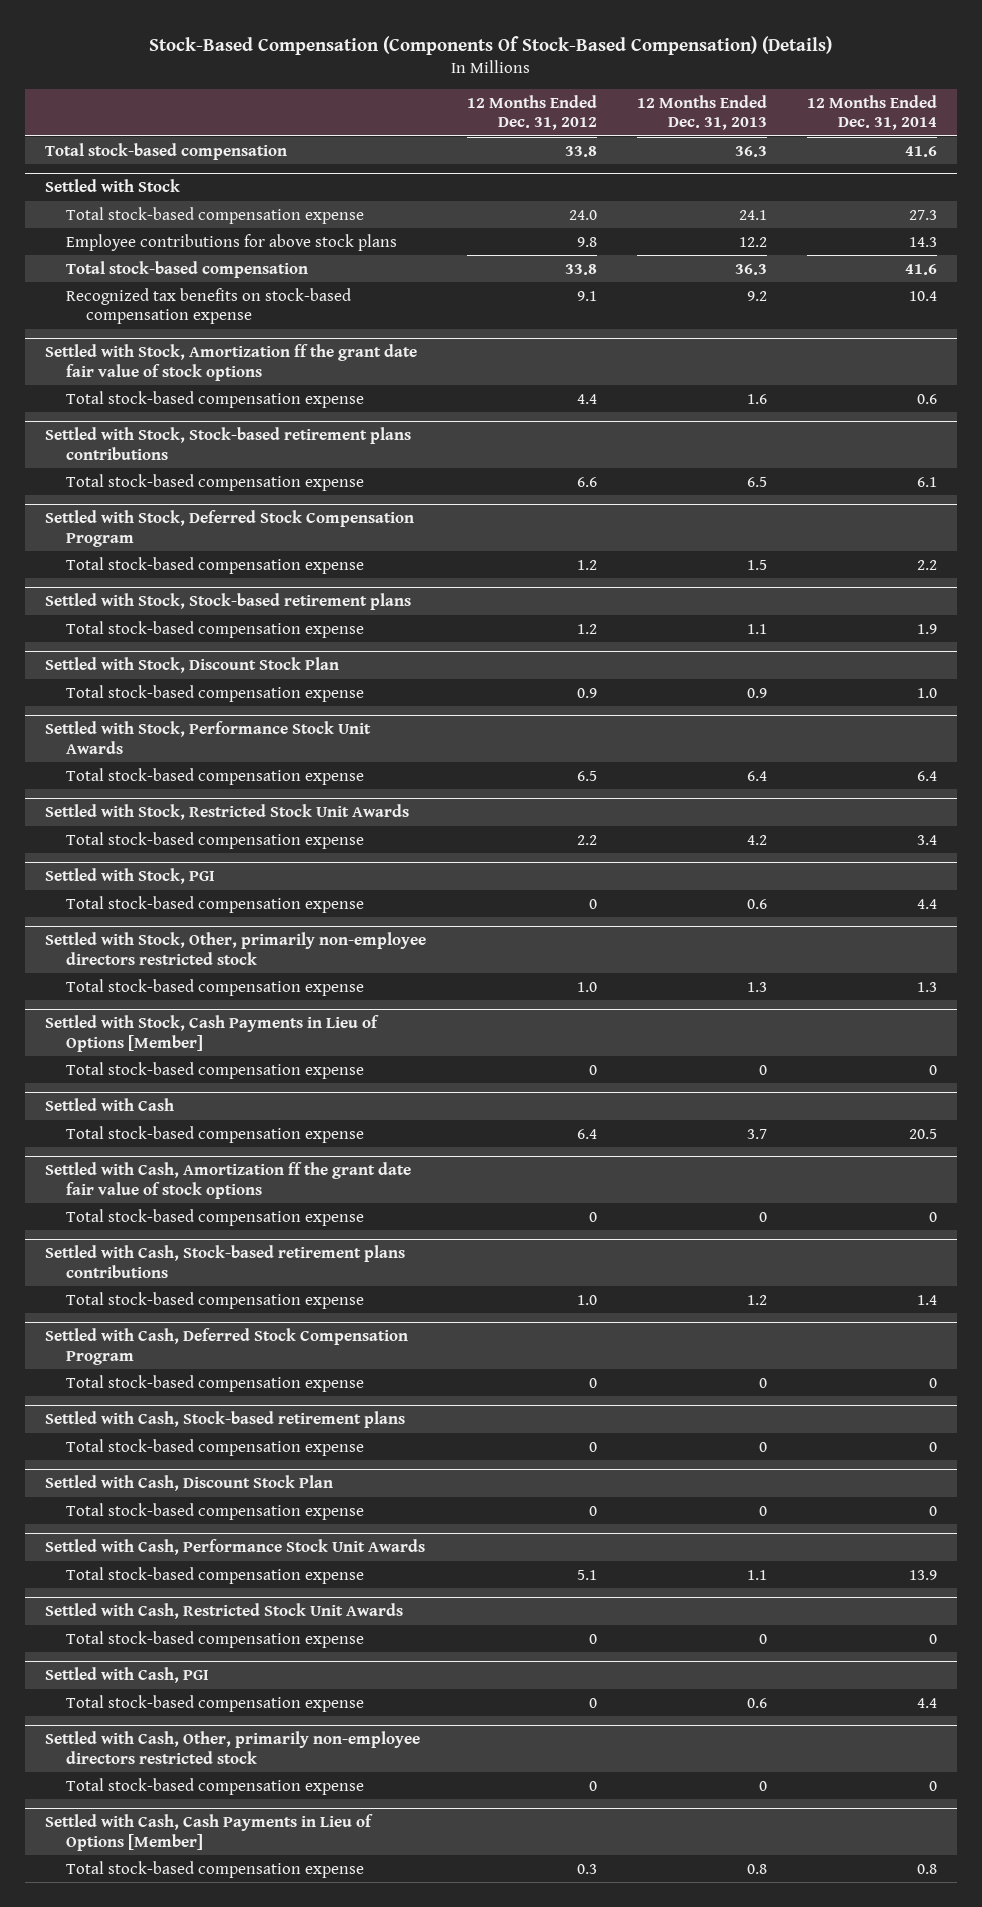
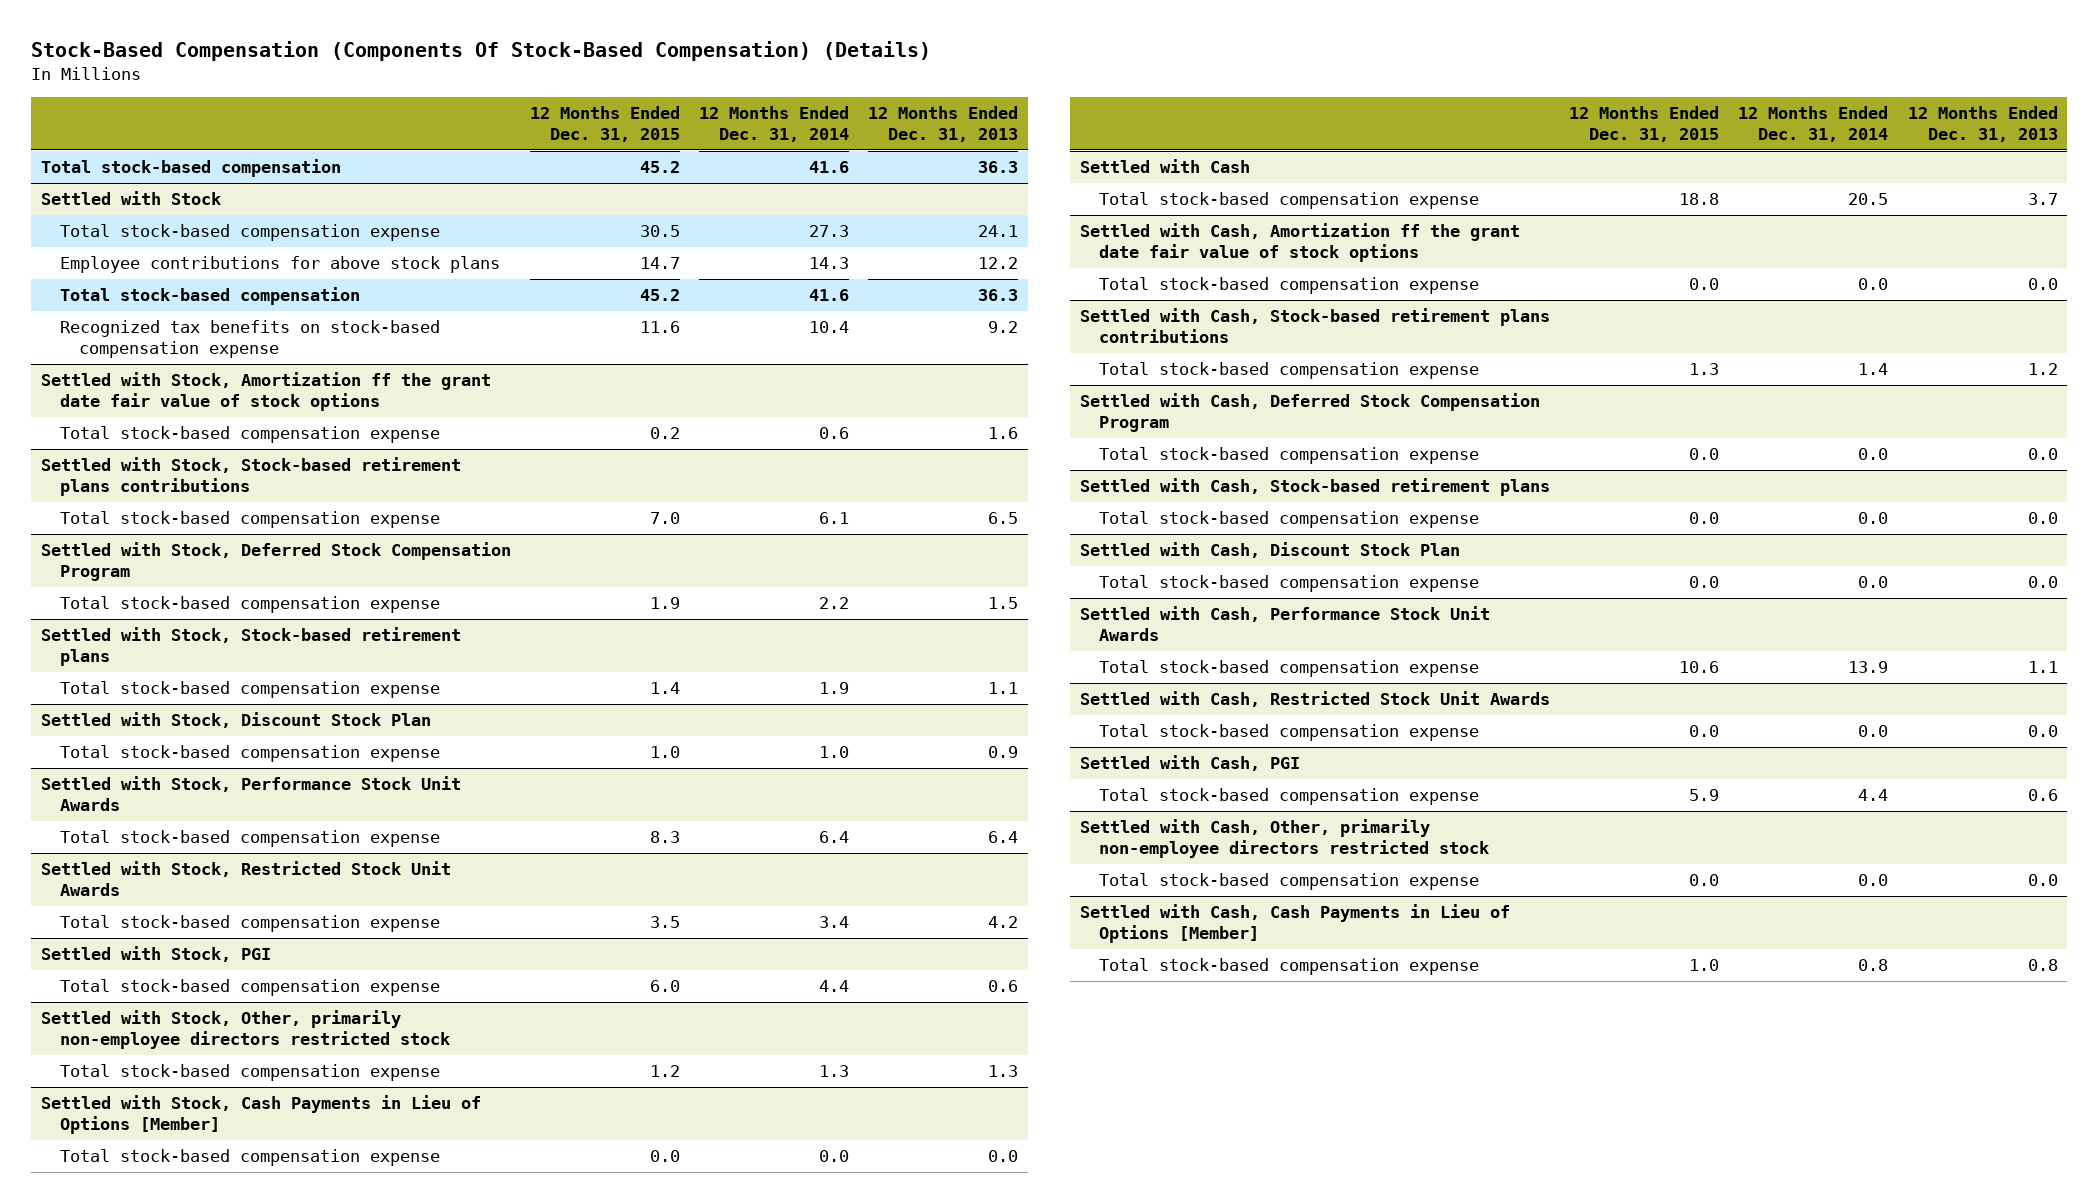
- | 12 Months Ended Dec. 31, 2012 | 12 Months Ended Dec. 31, 2013 | 12 Months Ended Dec. 31, 2014
+ | 12 Months Ended Dec. 31, 2015 | 12 Months Ended Dec. 31, 2014 | 12 Months Ended Dec. 31, 2013
@ Settled with Stock, Cash Payments in Lieu of Options [Member]
- Total stock-based compensation expense | 0 | 0 | 0
+ Total stock-based compensation expense | 0.0 | 0.0 | 0.0
@ Settled with Cash, Amortization ff the grant date fair value of stock options
- Total stock-based compensation expense | 0 | 0 | 0
+ Total stock-based compensation expense | 0.0 | 0.0 | 0.0
@ Settled with Cash, Deferred Stock Compensation Program
- Total stock-based compensation expense | 0 | 0 | 0
+ Total stock-based compensation expense | 0.0 | 0.0 | 0.0
@ Settled with Cash, Stock-based retirement plans
- Total stock-based compensation expense | 0 | 0 | 0
+ Total stock-based compensation expense | 0.0 | 0.0 | 0.0
@ Settled with Cash, Discount Stock Plan
- Total stock-based compensation expense | 0 | 0 | 0
+ Total stock-based compensation expense | 0.0 | 0.0 | 0.0
@ Settled with Cash, Restricted Stock Unit Awards
- Total stock-based compensation expense | 0 | 0 | 0
+ Total stock-based compensation expense | 0.0 | 0.0 | 0.0
@ Settled with Cash, Other, primarily non-employee directors restricted stock
- Total stock-based compensation expense | 0 | 0 | 0
+ Total stock-based compensation expense | 0.0 | 0.0 | 0.0

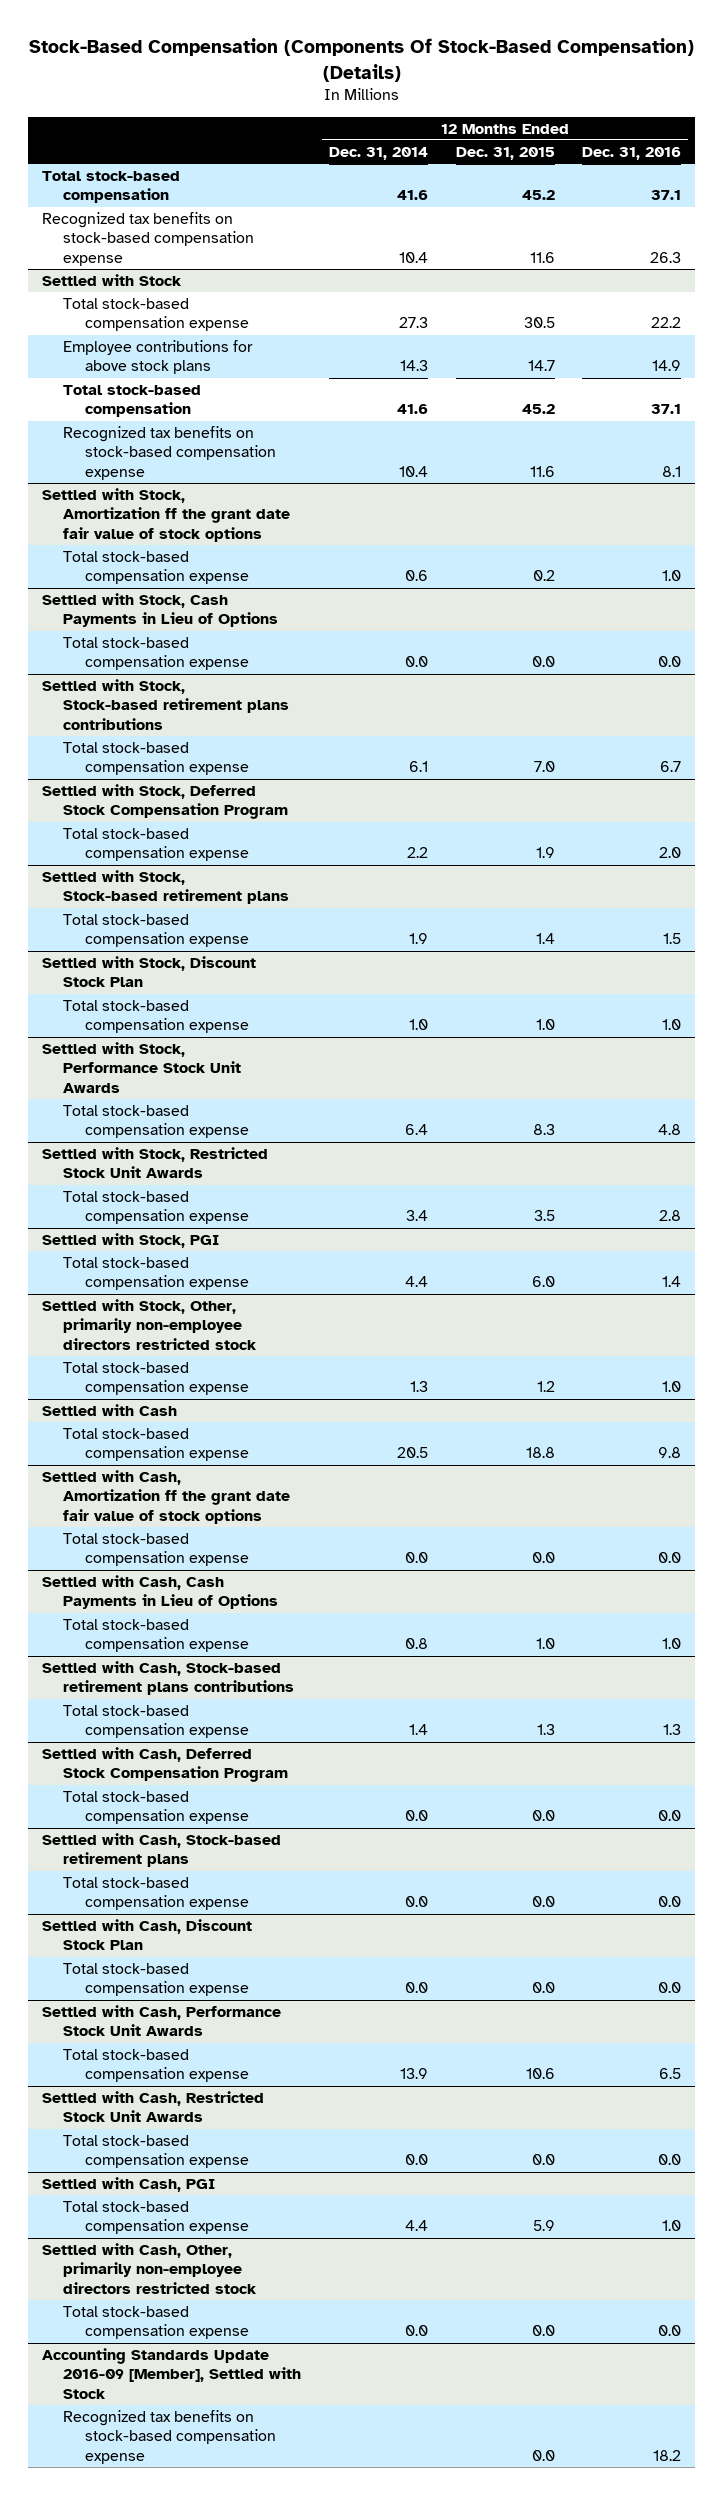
- | 12 Months Ended Dec. 31, 2015 | 12 Months Ended Dec. 31, 2014 | 12 Months Ended Dec. 31, 2013
+ | 12 Months Ended Dec. 31, 2014 | 12 Months Ended Dec. 31, 2015 | 12 Months Ended Dec. 31, 2016
+ Recognized tax benefits on stock-based compensation expense | 10.4 | 11.6 | 26.3
+ Settled with Stock, Cash Payments in Lieu of Options
+ Total stock-based compensation expense | 0.0 | 0.0 | 0.0
- Settled with Stock, Cash Payments in Lieu of Options [Member]
- Total stock-based compensation expense | 0.0 | 0.0 | 0.0
+ Settled with Cash, Cash Payments in Lieu of Options
+ Total stock-based compensation expense | 0.8 | 1.0 | 1.0
- Settled with Cash, Cash Payments in Lieu of Options [Member]
- Total stock-based compensation expense | 1.0 | 0.8 | 0.8
+ Accounting Standards Update 2016-09 [Member], Settled with Stock
+ Recognized tax benefits on stock-based compensation expense | | 0.0 | 18.2

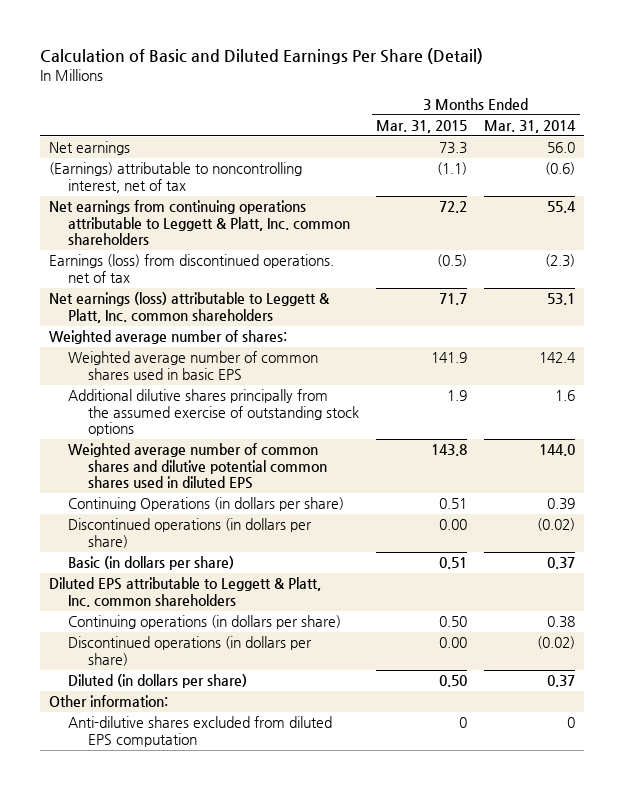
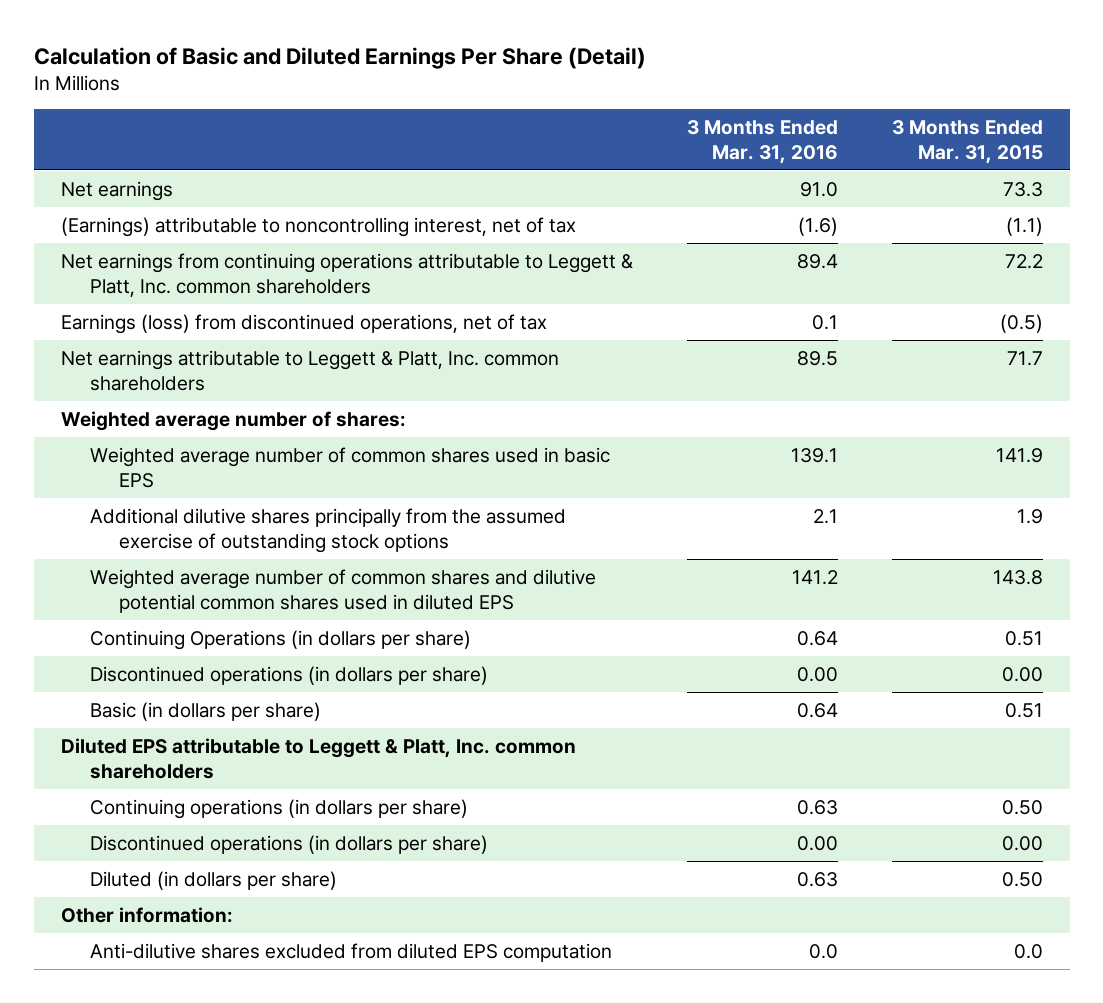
- | 3 Months Ended Mar. 31, 2015 | 3 Months Ended Mar. 31, 2014
+ | 3 Months Ended Mar. 31, 2016 | 3 Months Ended Mar. 31, 2015
- Earnings (loss) from discontinued operations. net of tax | (0.5) | (2.3)
- Net earnings (loss) attributable to Leggett & Platt, Inc. common shareholders | 71.7 | 53.1
+ Earnings (loss) from discontinued operations, net of tax | 0.1 | (0.5)
+ Net earnings attributable to Leggett & Platt, Inc. common shareholders | 89.5 | 71.7
- Anti-dilutive shares excluded from diluted EPS computation | 0 | 0
+ Anti-dilutive shares excluded from diluted EPS computation | 0.0 | 0.0

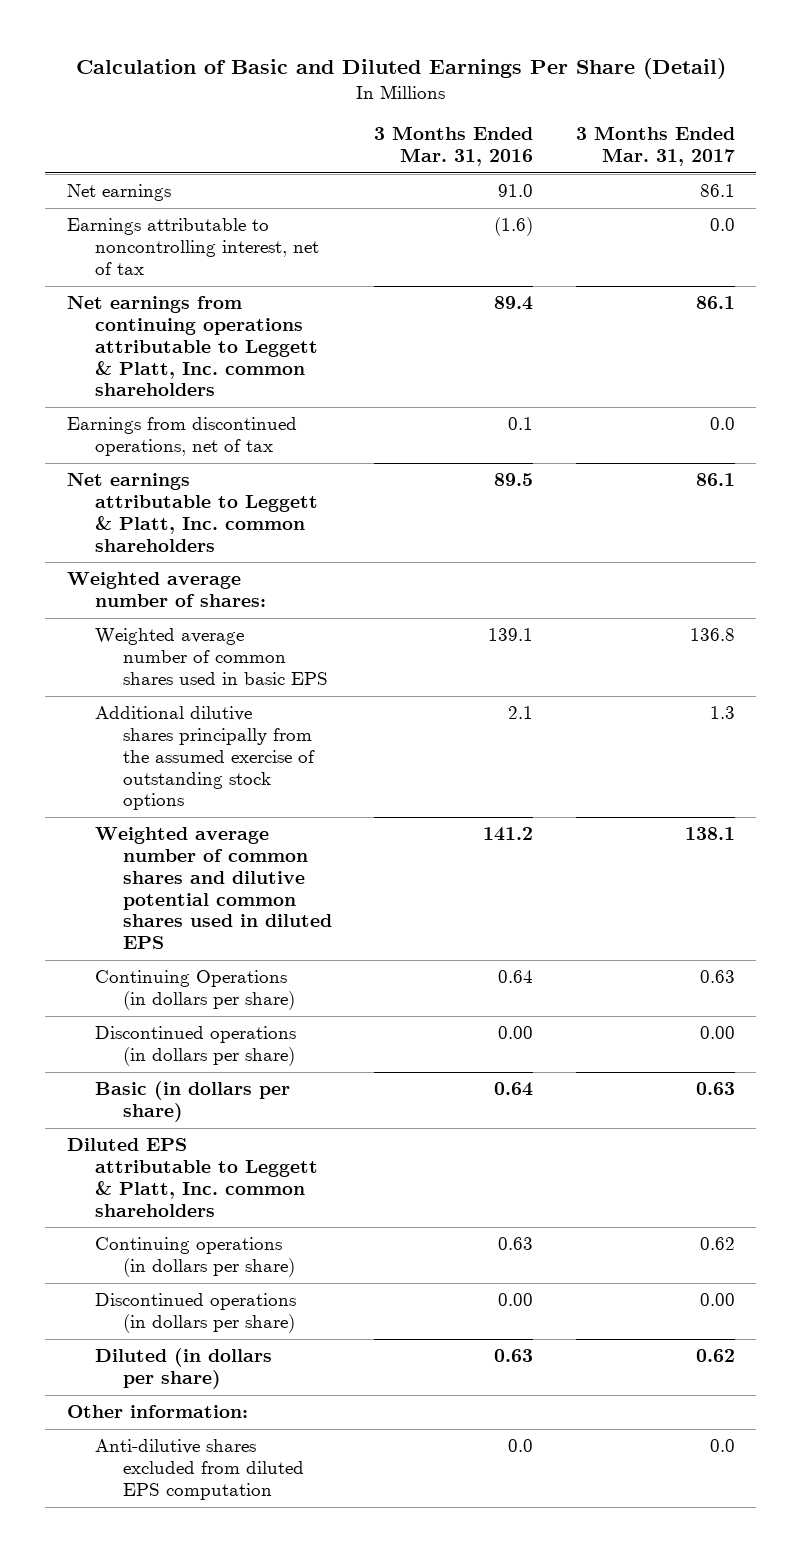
- | 3 Months Ended Mar. 31, 2016 | 3 Months Ended Mar. 31, 2015
+ | 3 Months Ended Mar. 31, 2016 | 3 Months Ended Mar. 31, 2017
- (Earnings) attributable to noncontrolling interest, net of tax | (1.6) | (1.1)
+ Earnings attributable to noncontrolling interest, net of tax | (1.6) | 0.0
- Earnings (loss) from discontinued operations, net of tax | 0.1 | (0.5)
+ Earnings from discontinued operations, net of tax | 0.1 | 0.0

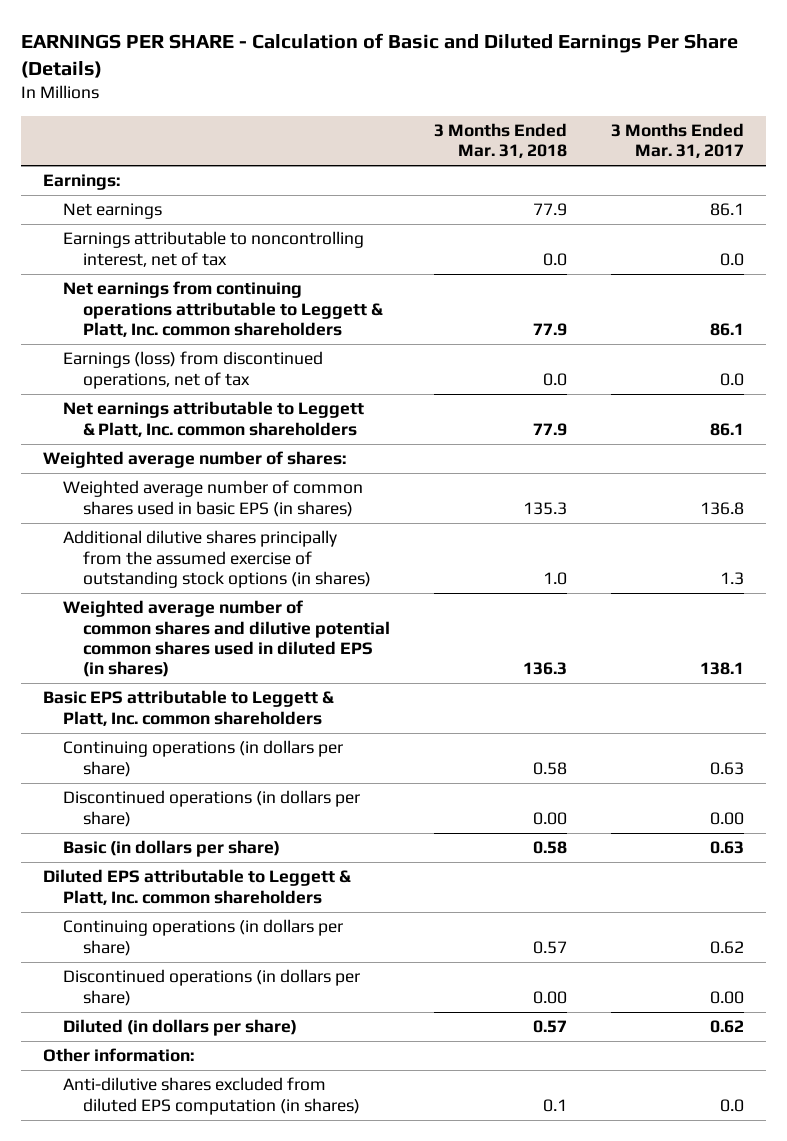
- Calculation of Basic and Diluted Earnings Per Share (Detail)
+ EARNINGS PER SHARE - Calculation of Basic and Diluted Earnings Per Share (Details)
- | 3 Months Ended Mar. 31, 2016 | 3 Months Ended Mar. 31, 2017
+ | 3 Months Ended Mar. 31, 2018 | 3 Months Ended Mar. 31, 2017
+ Earnings:
- Earnings from discontinued operations, net of tax | 0.1 | 0.0
+ Earnings (loss) from discontinued operations, net of tax | 0.0 | 0.0
- Weighted average number of common shares used in basic EPS | 139.1 | 136.8
- Additional dilutive shares principally from the assumed exercise of outstanding stock options | 2.1 | 1.3
- Weighted average number of common shares and dilutive potential common shares used in diluted EPS | 141.2 | 138.1
- Continuing Operations (in dollars per share) | 0.64 | 0.63
+ Weighted average number of common shares used in basic EPS (in shares) | 135.3 | 136.8
+ Additional dilutive shares principally from the assumed exercise of outstanding stock options (in shares) | 1.0 | 1.3
+ Weighted average number of common shares and dilutive potential common shares used in diluted EPS (in shares) | 136.3 | 138.1
+ Basic EPS attributable to Leggett & Platt, Inc. common shareholders
+ Continuing operations (in dollars per share) | 0.58 | 0.63
- Anti-dilutive shares excluded from diluted EPS computation | 0.0 | 0.0
+ Anti-dilutive shares excluded from diluted EPS computation (in shares) | 0.1 | 0.0

